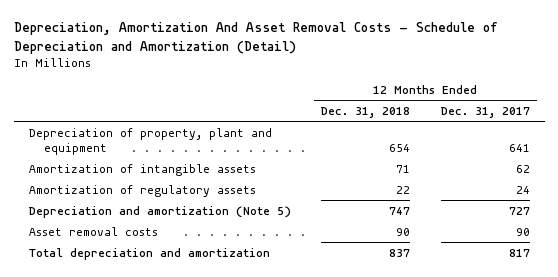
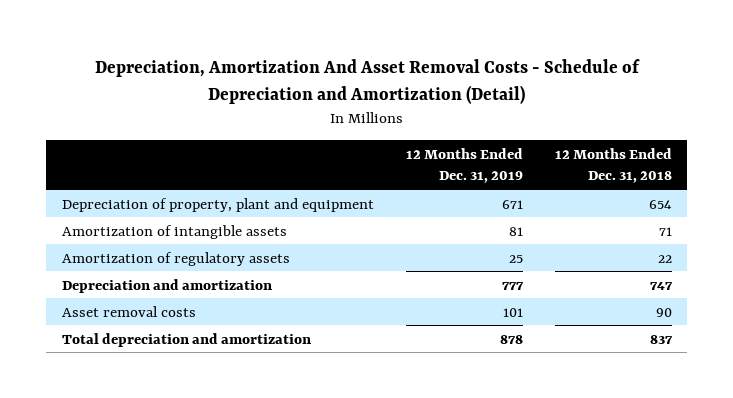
- | 12 Months Ended Dec. 31, 2018 | 12 Months Ended Dec. 31, 2017
+ | 12 Months Ended Dec. 31, 2019 | 12 Months Ended Dec. 31, 2018
- Depreciation and amortization (Note 5) | 747 | 727
+ Depreciation and amortization | 777 | 747

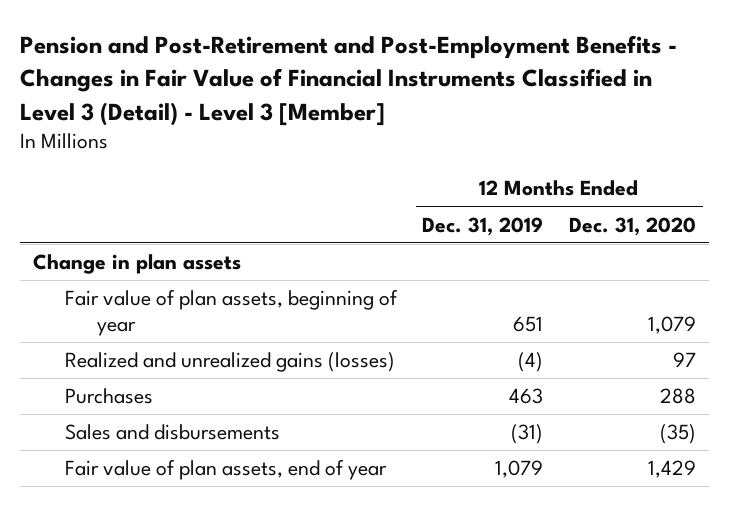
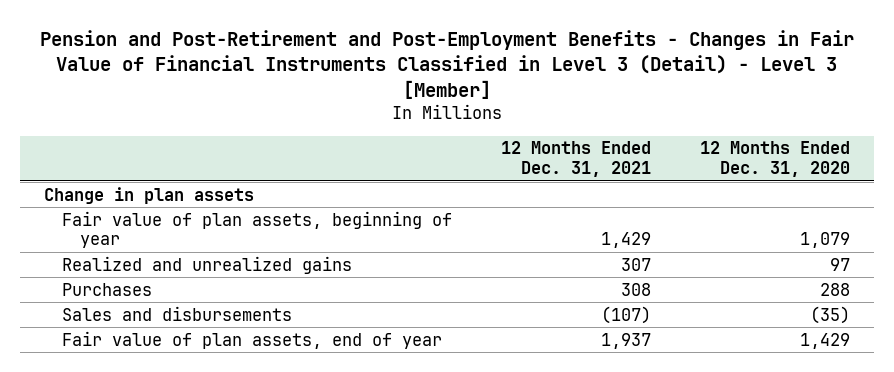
- | 12 Months Ended Dec. 31, 2019 | 12 Months Ended Dec. 31, 2020
+ | 12 Months Ended Dec. 31, 2021 | 12 Months Ended Dec. 31, 2020
- Realized and unrealized gains (losses) | (4) | 97
+ Realized and unrealized gains | 307 | 97

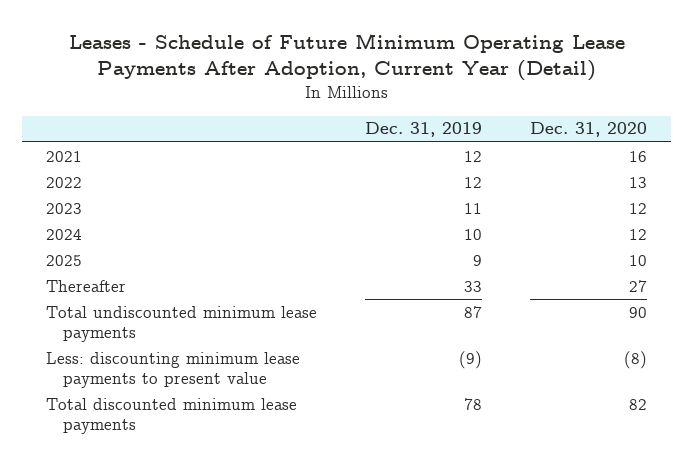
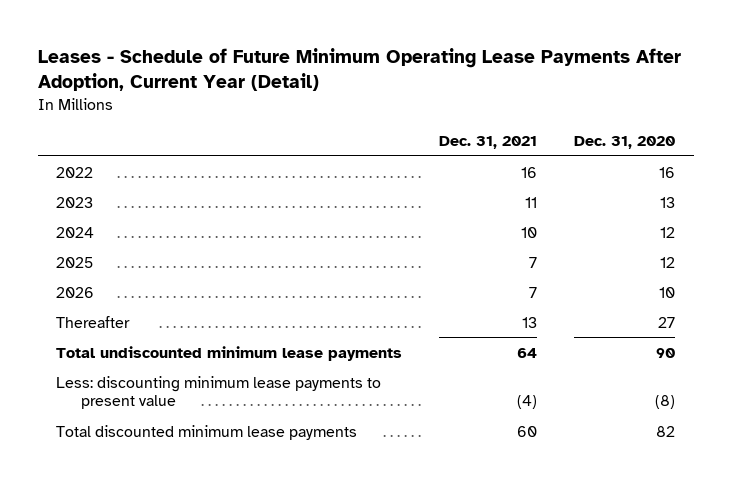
- | Dec. 31, 2019 | Dec. 31, 2020
+ | Dec. 31, 2021 | Dec. 31, 2020
- 2021 | 12 | 16
- 2022 | 12 | 13
- 2023 | 11 | 12
+ 2022 | 16 | 16
+ 2023 | 11 | 13
- 2025 | 9 | 10
+ 2025 | 7 | 12
+ 2026 | 7 | 10

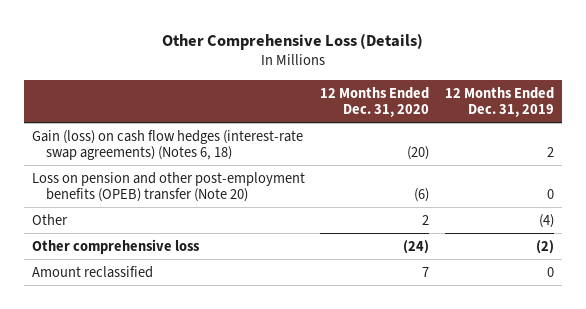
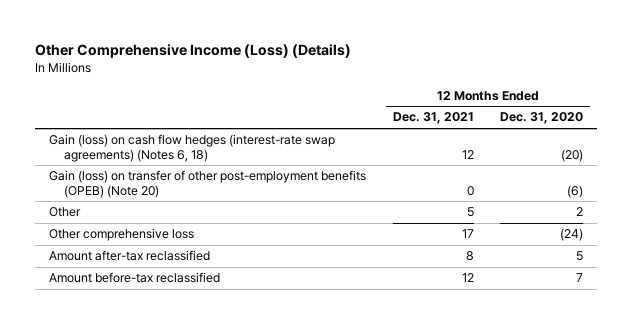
- Other Comprehensive Loss (Details)
+ Other Comprehensive Income (Loss) (Details)
- | 12 Months Ended Dec. 31, 2020 | 12 Months Ended Dec. 31, 2019
+ | 12 Months Ended Dec. 31, 2021 | 12 Months Ended Dec. 31, 2020
- Loss on pension and other post-employment benefits (OPEB) transfer (Note 20) | (6) | 0
+ Gain (loss) on transfer of other post-employment benefits (OPEB) (Note 20) | 0 | (6)
- Amount reclassified | 7 | 0
+ Amount after-tax reclassified | 8 | 5
+ Amount before-tax reclassified | 12 | 7

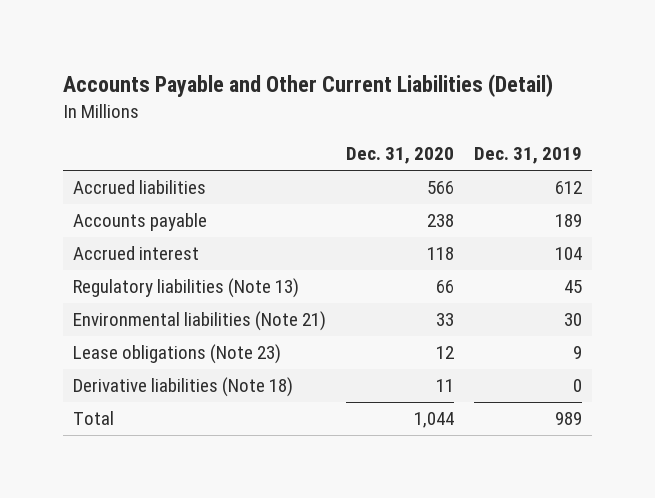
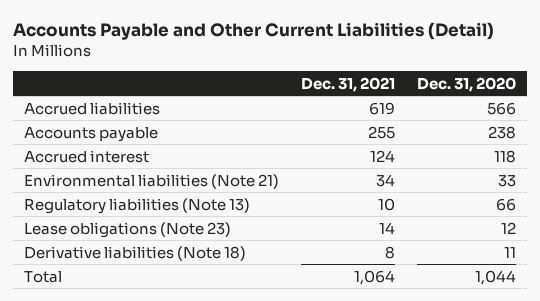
- | Dec. 31, 2020 | Dec. 31, 2019
+ | Dec. 31, 2021 | Dec. 31, 2020
moved down: Regulatory liabilities (Note 13) | 10 | 66

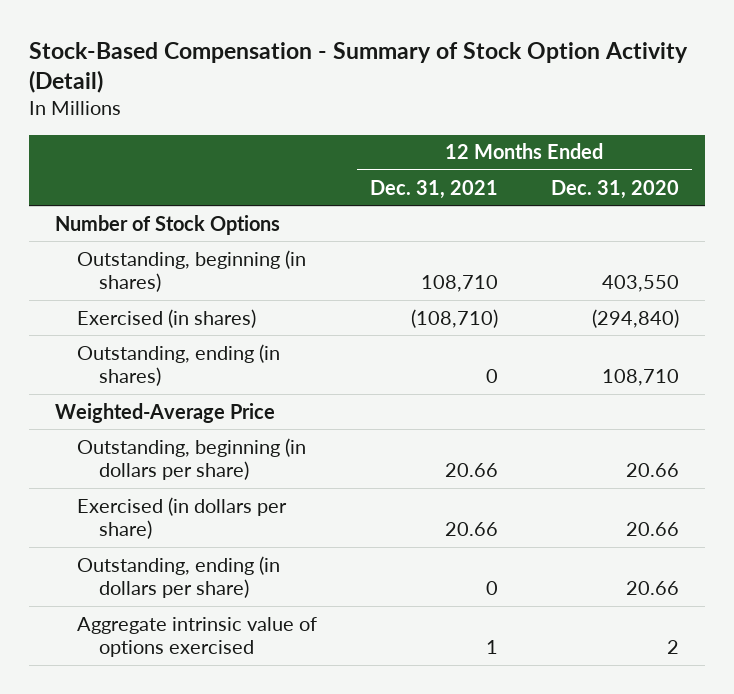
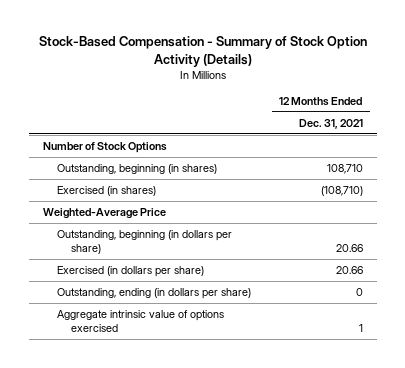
- Stock-Based Compensation - Summary of Stock Option Activity (Detail)
+ Stock-Based Compensation - Summary of Stock Option Activity (Details)
- | 12 Months Ended Dec. 31, 2021 | 12 Months Ended Dec. 31, 2020
+ | 12 Months Ended Dec. 31, 2021
- Outstanding, ending (in shares) | 0 | 108,710

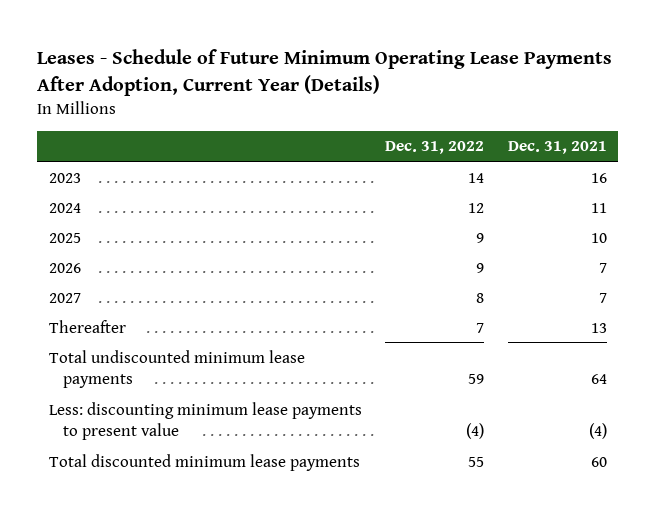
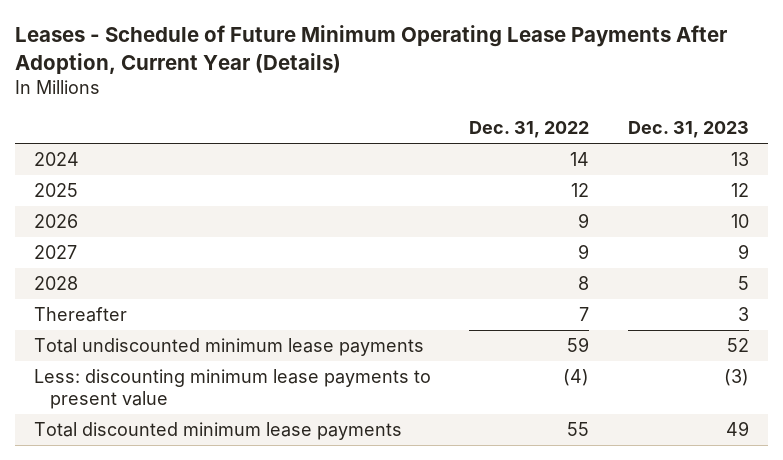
- | Dec. 31, 2022 | Dec. 31, 2021
+ | Dec. 31, 2022 | Dec. 31, 2023
- 2023 | 14 | 16
- 2024 | 12 | 11
- 2025 | 9 | 10
+ 2024 | 14 | 13
+ 2025 | 12 | 12
- 2027 | 8 | 7
+ 2027 | 9 | 9
+ 2028 | 8 | 5

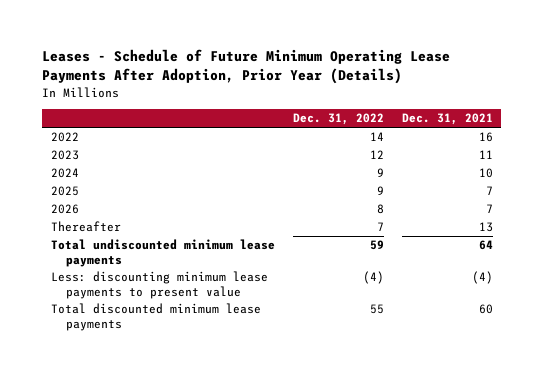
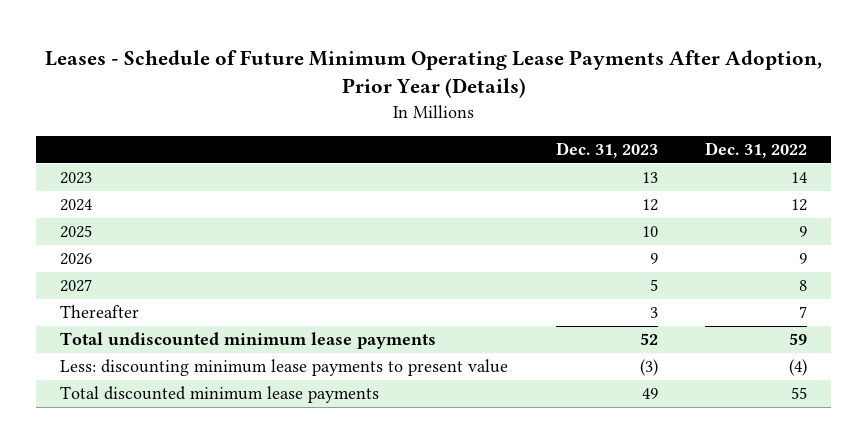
- | Dec. 31, 2022 | Dec. 31, 2021
+ | Dec. 31, 2023 | Dec. 31, 2022
- 2022 | 14 | 16
- 2023 | 12 | 11
- 2024 | 9 | 10
+ 2023 | 13 | 14
+ 2024 | 12 | 12
- 2026 | 8 | 7
+ 2026 | 9 | 9
+ 2027 | 5 | 8

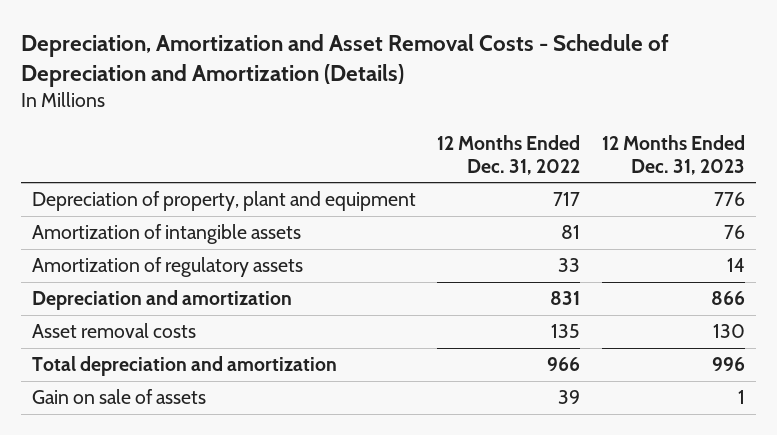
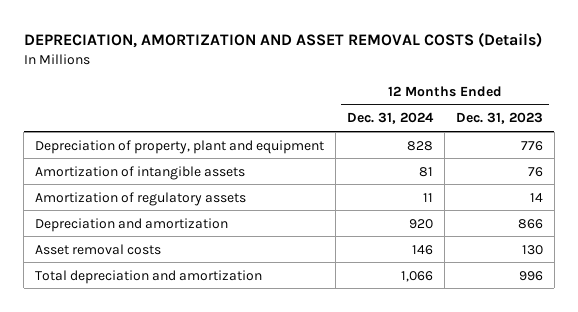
- Depreciation, Amortization and Asset Removal Costs - Schedule of Depreciation and Amortization (Details)
+ DEPRECIATION, AMORTIZATION AND ASSET REMOVAL COSTS (Details)
- | 12 Months Ended Dec. 31, 2022 | 12 Months Ended Dec. 31, 2023
+ | 12 Months Ended Dec. 31, 2024 | 12 Months Ended Dec. 31, 2023
- Gain on sale of assets | 39 | 1

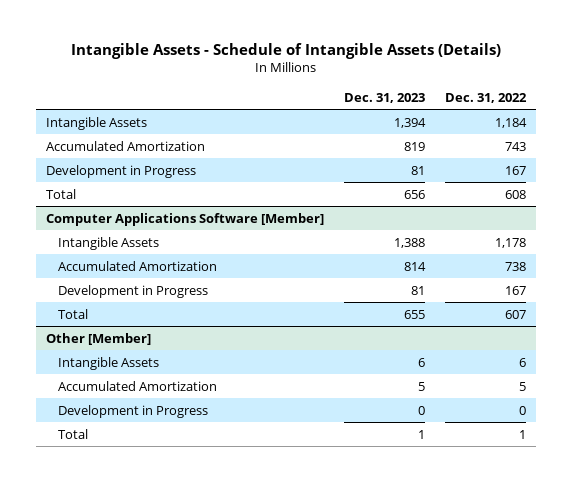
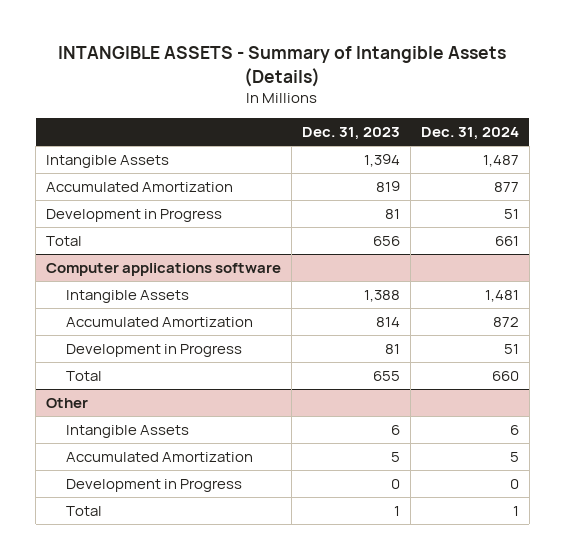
- Intangible Assets - Schedule of Intangible Assets (Details)
+ INTANGIBLE ASSETS - Summary of Intangible Assets (Details)
- | Dec. 31, 2023 | Dec. 31, 2022
+ | Dec. 31, 2023 | Dec. 31, 2024
- Computer Applications Software [Member]
+ Computer applications software
- Other [Member]
+ Other

